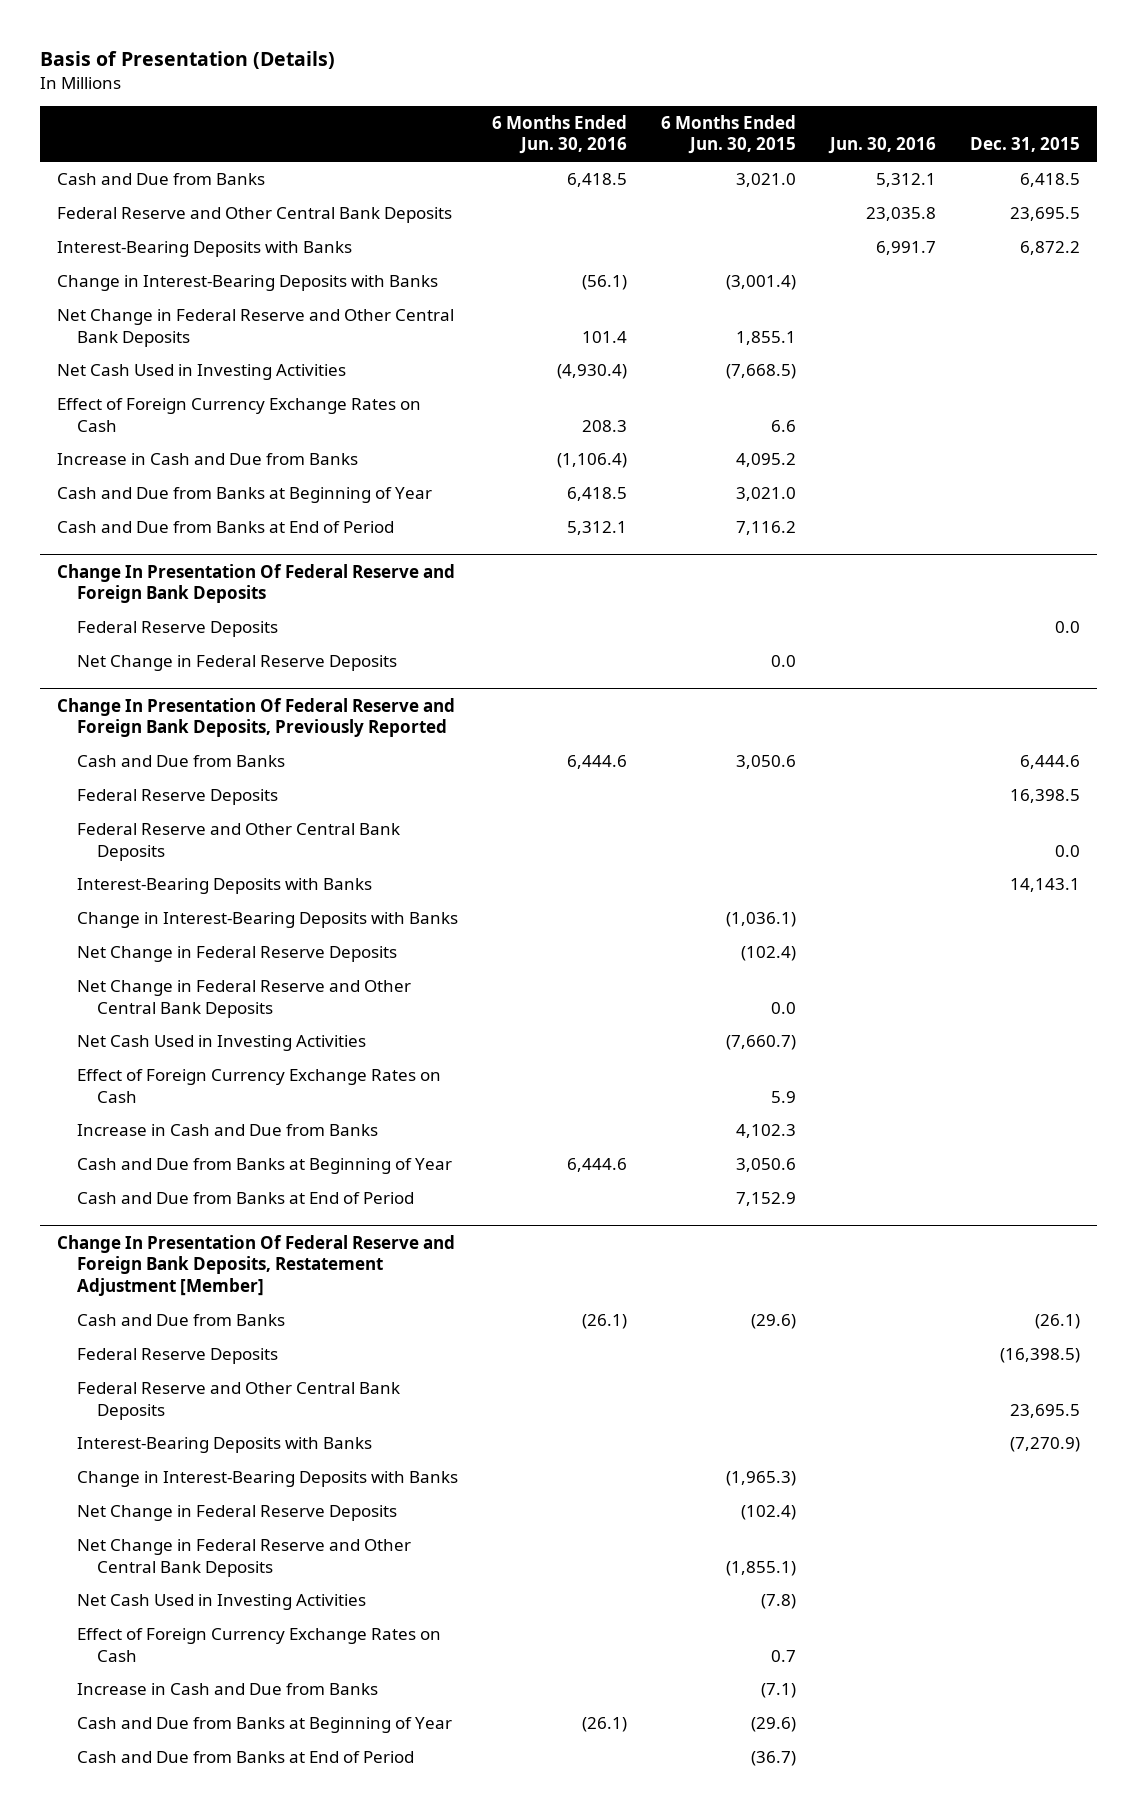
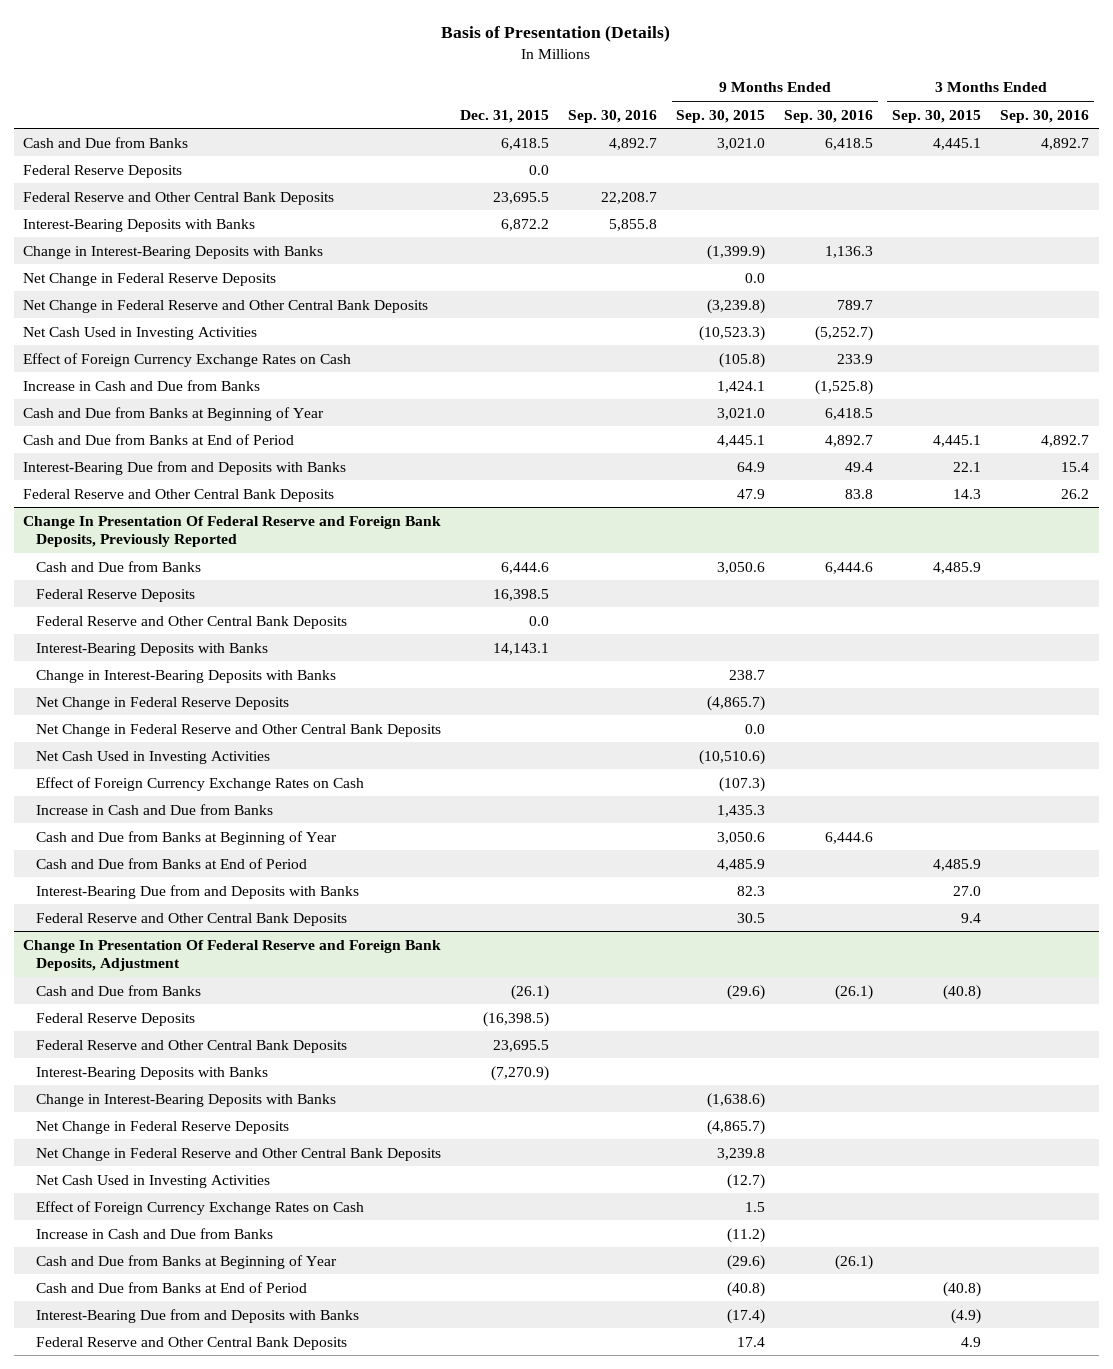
- | 6 Months Ended Jun. 30, 2016 | 6 Months Ended Jun. 30, 2015 | Jun. 30, 2016 | Dec. 31, 2015
+ | Dec. 31, 2015 | Sep. 30, 2016 | 9 Months Ended Sep. 30, 2015 | 9 Months Ended Sep. 30, 2016 | 3 Months Ended Sep. 30, 2015 | 3 Months Ended Sep. 30, 2016
+ Federal Reserve Deposits | 0.0 | | | | |
+ Net Change in Federal Reserve Deposits | | | 0.0 | | |
- Change In Presentation Of Federal Reserve and Foreign Bank Deposits
- Federal Reserve Deposits | | | | 0.0
- Net Change in Federal Reserve Deposits | | 0.0 | |
+ Interest-Bearing Due from and Deposits with Banks | | | 64.9 | 49.4 | 22.1 | 15.4
+ Federal Reserve and Other Central Bank Deposits | | | 47.9 | 83.8 | 14.3 | 26.2
- Change In Presentation Of Federal Reserve and Foreign Bank Deposits, Restatement Adjustment [Member]
@ Change In Presentation Of Federal Reserve and Foreign Bank Deposits, Previously Reported
+ Interest-Bearing Due from and Deposits with Banks | | | 82.3 | | 27.0 |
+ Federal Reserve and Other Central Bank Deposits | | | 30.5 | | 9.4 |
+ Change In Presentation Of Federal Reserve and Foreign Bank Deposits, Adjustment
+ Interest-Bearing Due from and Deposits with Banks | | | (17.4) | | (4.9) |
+ Federal Reserve and Other Central Bank Deposits | | | 17.4 | | 4.9 |

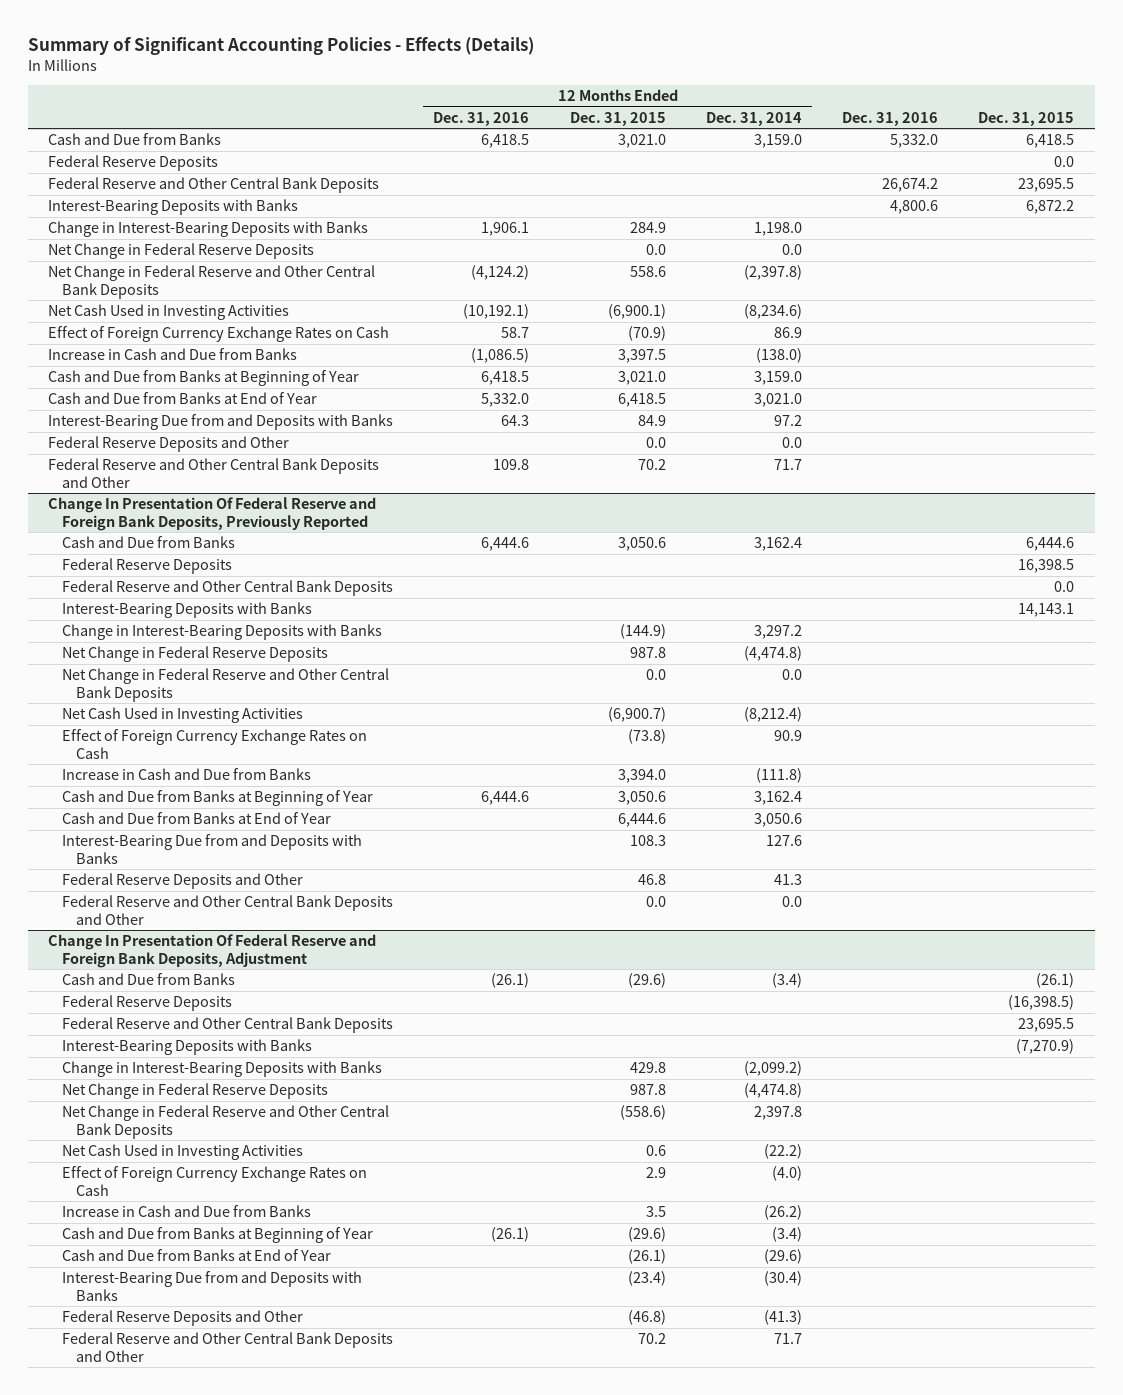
- Basis of Presentation (Details)
+ Summary of Significant Accounting Policies - Effects (Details)
- | Dec. 31, 2015 | Sep. 30, 2016 | 9 Months Ended Sep. 30, 2015 | 9 Months Ended Sep. 30, 2016 | 3 Months Ended Sep. 30, 2015 | 3 Months Ended Sep. 30, 2016
+ | 12 Months Ended Dec. 31, 2016 | 12 Months Ended Dec. 31, 2015 | 12 Months Ended Dec. 31, 2014 | Dec. 31, 2016 | Dec. 31, 2015
- Cash and Due from Banks at End of Period | | | 4,445.1 | 4,892.7 | 4,445.1 | 4,892.7
+ Cash and Due from Banks at End of Year | 5,332.0 | 6,418.5 | 3,021.0 | |
- Federal Reserve and Other Central Bank Deposits | | | 47.9 | 83.8 | 14.3 | 26.2
+ Federal Reserve Deposits and Other | | 0.0 | 0.0 | |
+ Federal Reserve and Other Central Bank Deposits and Other | 109.8 | 70.2 | 71.7 | |
@ Change In Presentation Of Federal Reserve and Foreign Bank Deposits, Previously Reported
- Cash and Due from Banks at End of Period | | | 4,485.9 | | 4,485.9 |
+ Cash and Due from Banks at End of Year | | 6,444.6 | 3,050.6 | |
- Federal Reserve and Other Central Bank Deposits | | | 30.5 | | 9.4 |
+ Federal Reserve Deposits and Other | | 46.8 | 41.3 | |
+ Federal Reserve and Other Central Bank Deposits and Other | | 0.0 | 0.0 | |
@ Change In Presentation Of Federal Reserve and Foreign Bank Deposits, Adjustment
- Cash and Due from Banks at End of Period | | | (40.8) | | (40.8) |
+ Cash and Due from Banks at End of Year | | (26.1) | (29.6) | |
- Federal Reserve and Other Central Bank Deposits | | | 17.4 | | 4.9 |
+ Federal Reserve Deposits and Other | | (46.8) | (41.3) | |
+ Federal Reserve and Other Central Bank Deposits and Other | | 70.2 | 71.7 | |

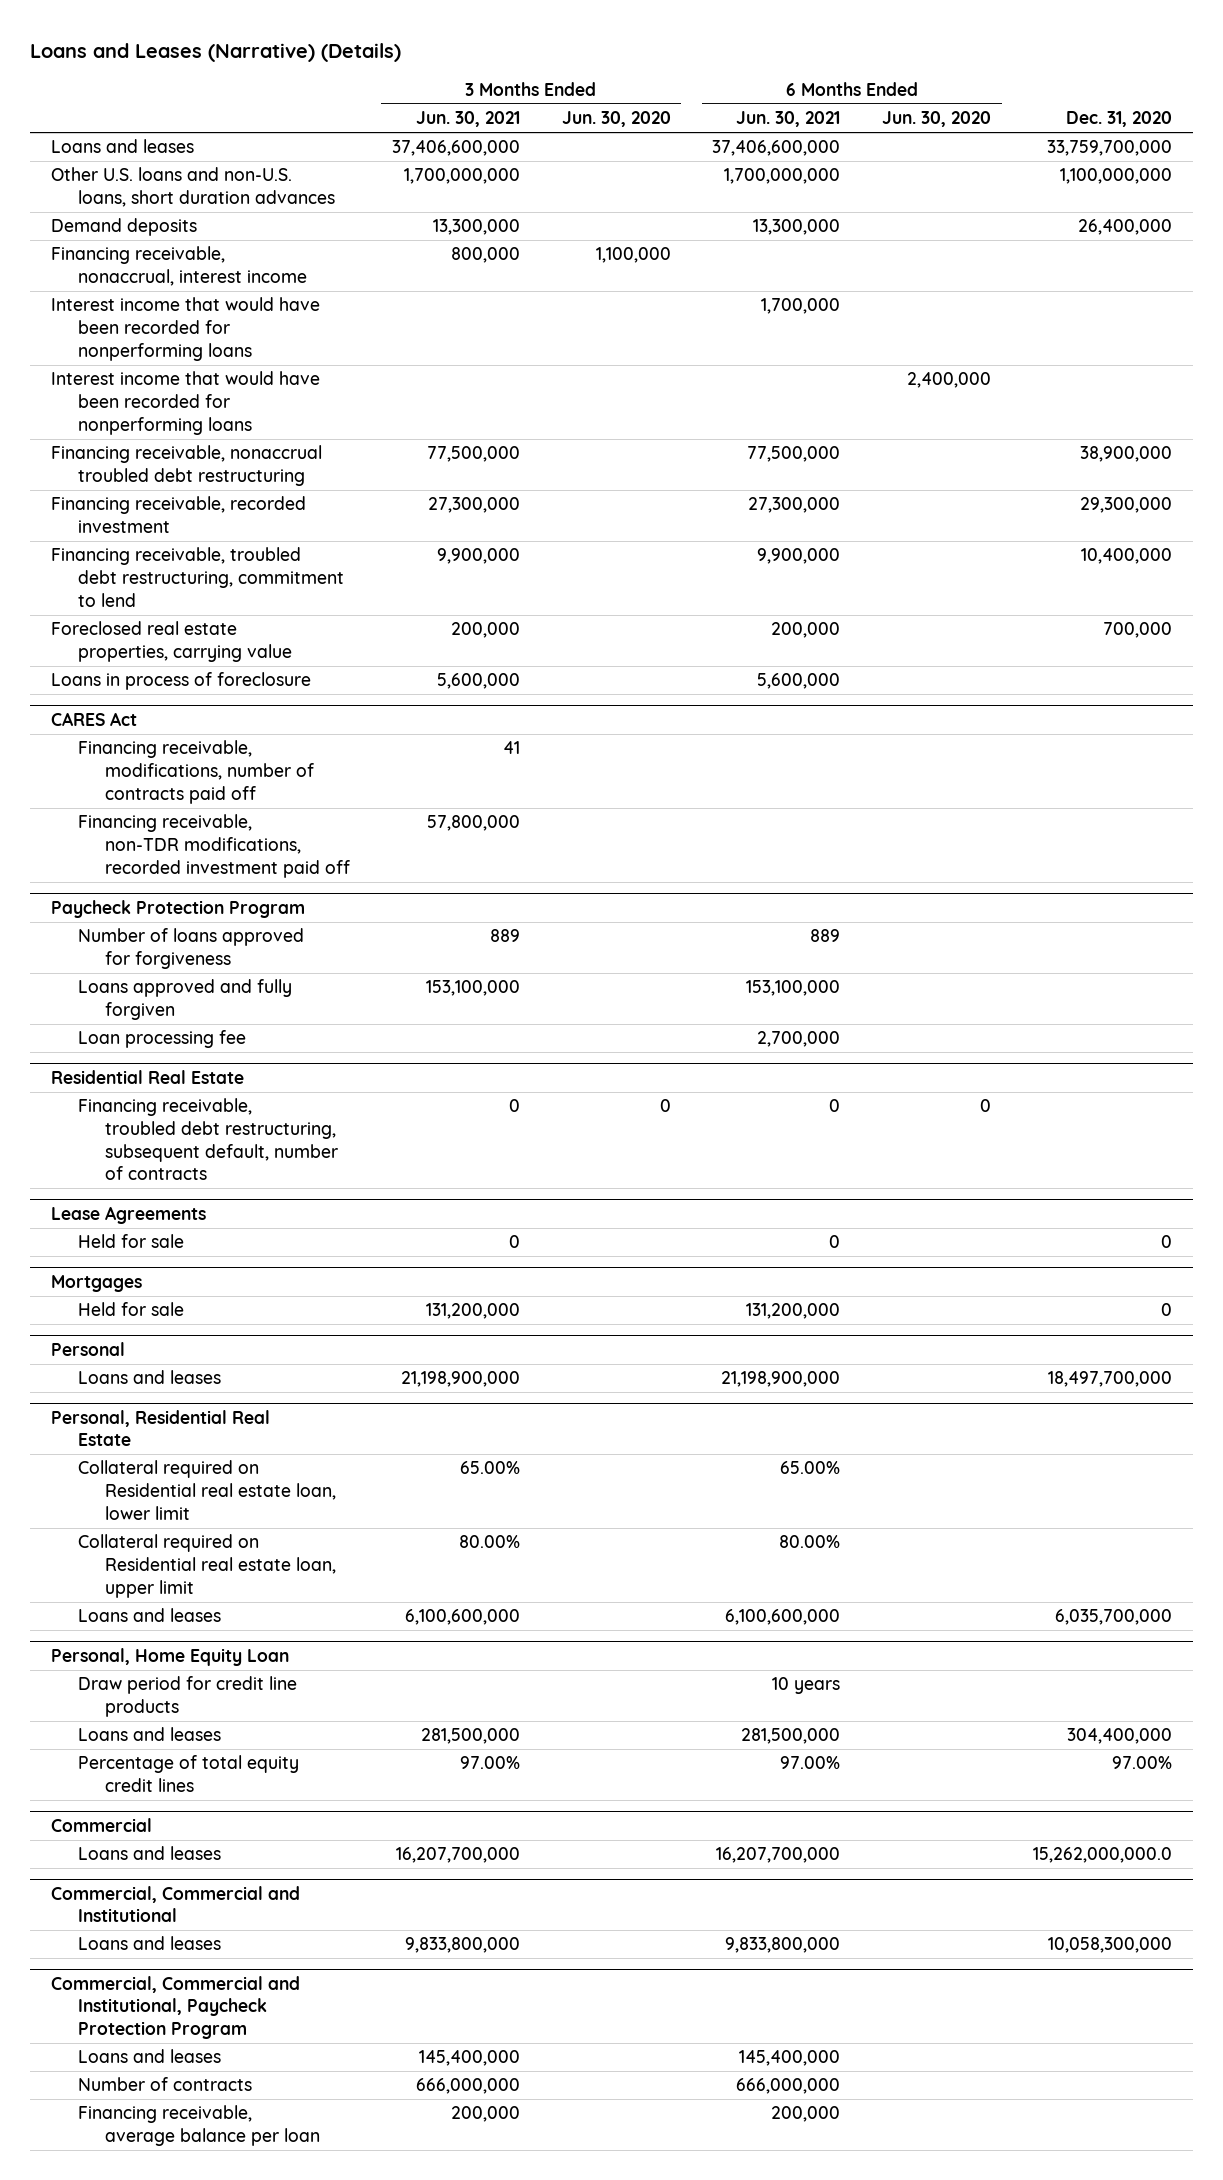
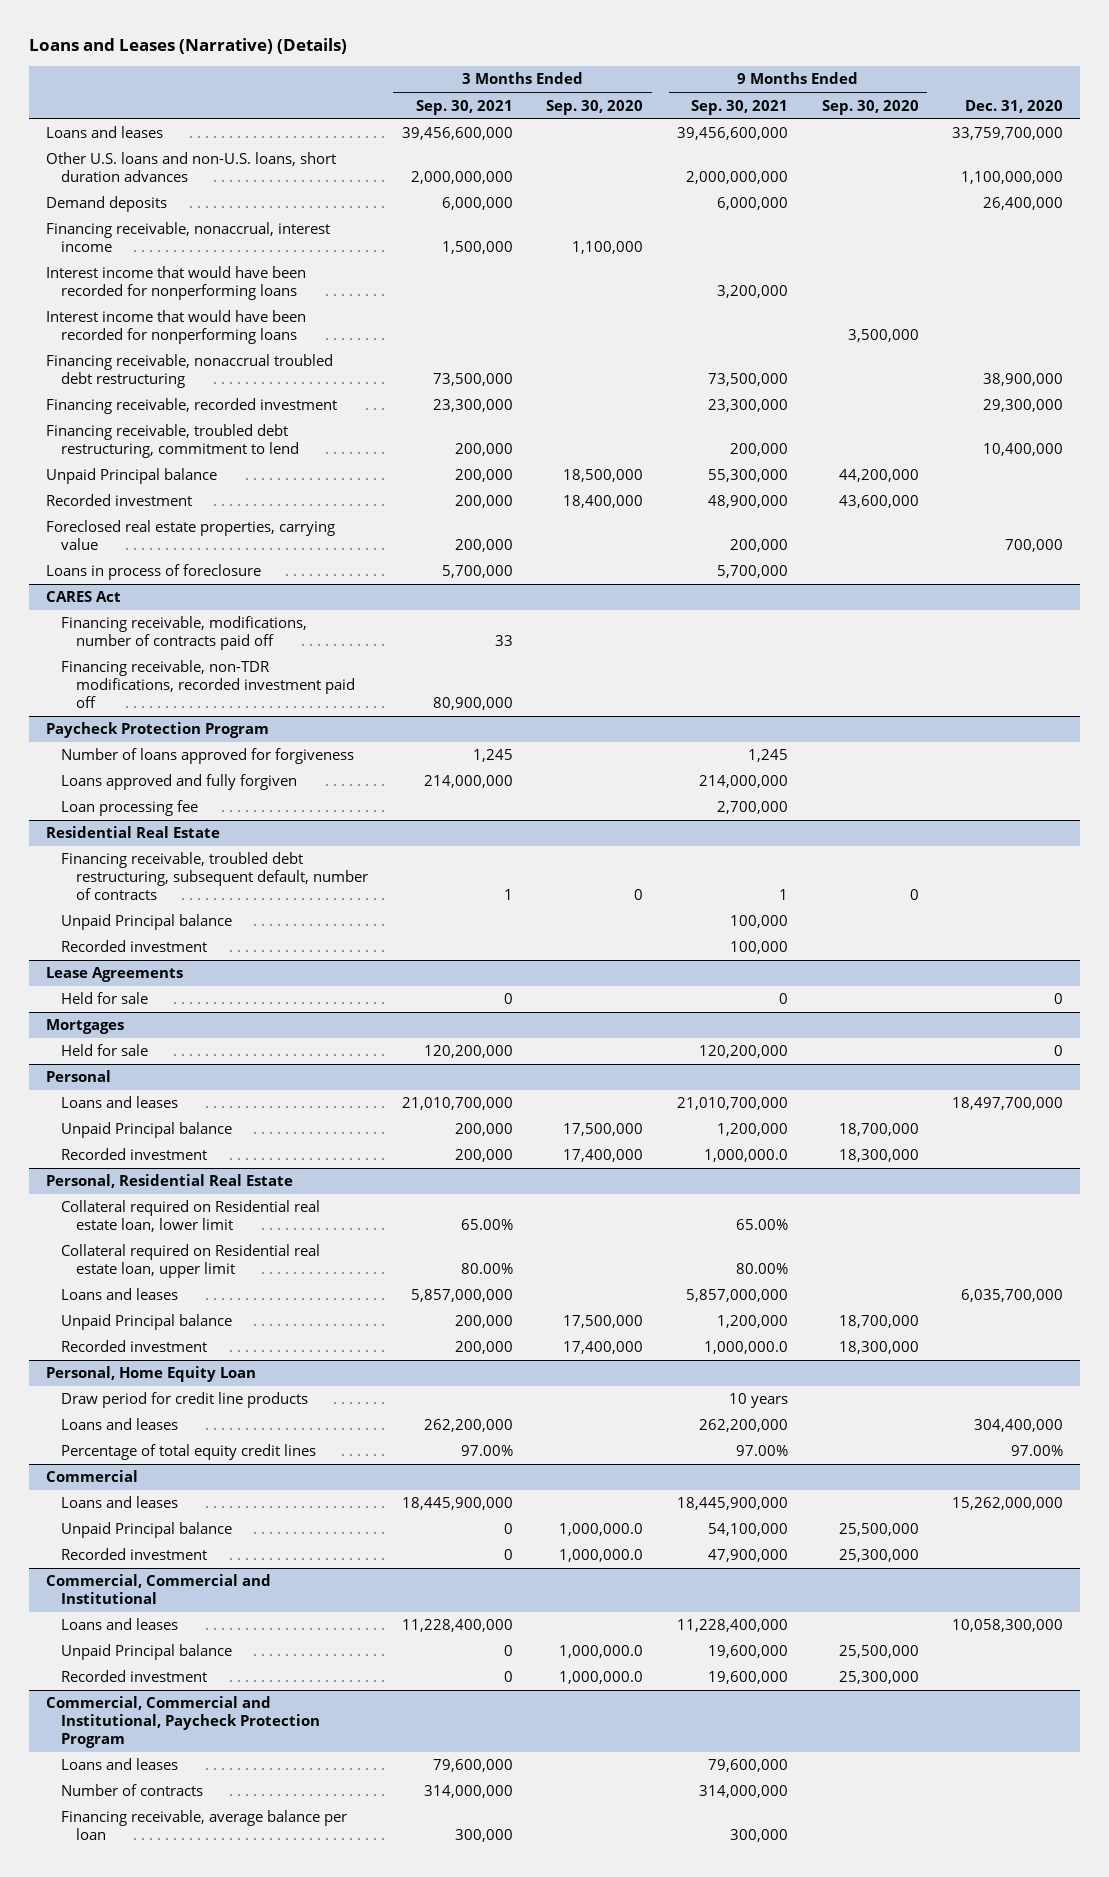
- | 3 Months Ended Jun. 30, 2021 | 3 Months Ended Jun. 30, 2020 | 6 Months Ended Jun. 30, 2021 | 6 Months Ended Jun. 30, 2020 | Dec. 31, 2020
+ | 3 Months Ended Sep. 30, 2021 | 3 Months Ended Sep. 30, 2020 | 9 Months Ended Sep. 30, 2021 | 9 Months Ended Sep. 30, 2020 | Dec. 31, 2020
+ Unpaid Principal balance | 200,000 | 18,500,000 | 55,300,000 | 44,200,000 |
+ Recorded investment | 200,000 | 18,400,000 | 48,900,000 | 43,600,000 |
@ Residential Real Estate
+ Unpaid Principal balance | | | 100,000 | |
+ Recorded investment | | | 100,000 | |
@ Personal
+ Unpaid Principal balance | 200,000 | 17,500,000 | 1,200,000 | 18,700,000 |
+ Recorded investment | 200,000 | 17,400,000 | 1,000,000.0 | 18,300,000 |
@ Personal, Residential Real Estate
+ Unpaid Principal balance | 200,000 | 17,500,000 | 1,200,000 | 18,700,000 |
+ Recorded investment | 200,000 | 17,400,000 | 1,000,000.0 | 18,300,000 |
@ Commercial
- Loans and leases | 16,207,700,000 | | 16,207,700,000 | | 15,262,000,000.0
+ Loans and leases | 18,445,900,000 | | 18,445,900,000 | | 15,262,000,000
+ Unpaid Principal balance | 0 | 1,000,000.0 | 54,100,000 | 25,500,000 |
+ Recorded investment | 0 | 1,000,000.0 | 47,900,000 | 25,300,000 |
@ Commercial, Commercial and Institutional
+ Unpaid Principal balance | 0 | 1,000,000.0 | 19,600,000 | 25,500,000 |
+ Recorded investment | 0 | 1,000,000.0 | 19,600,000 | 25,300,000 |

